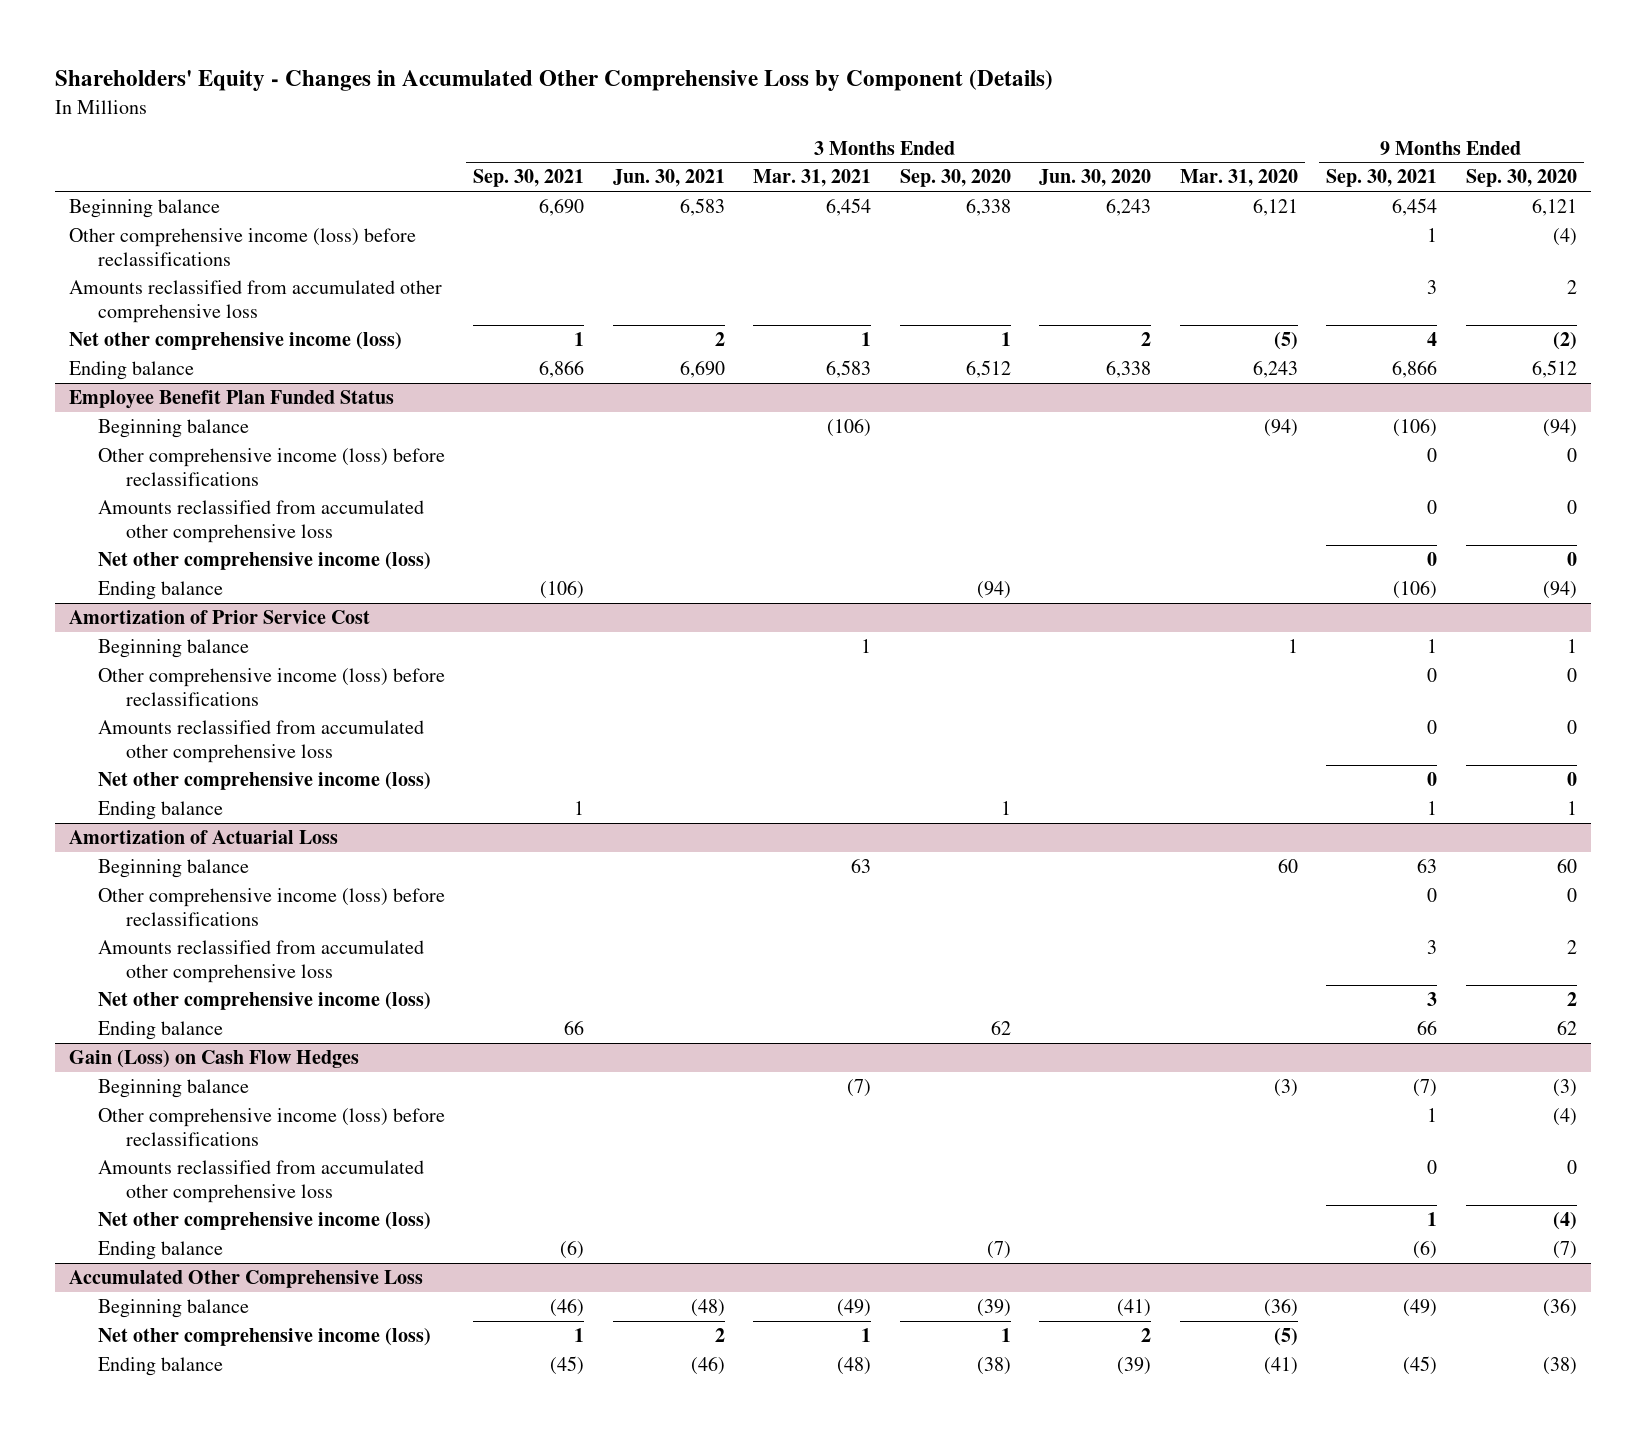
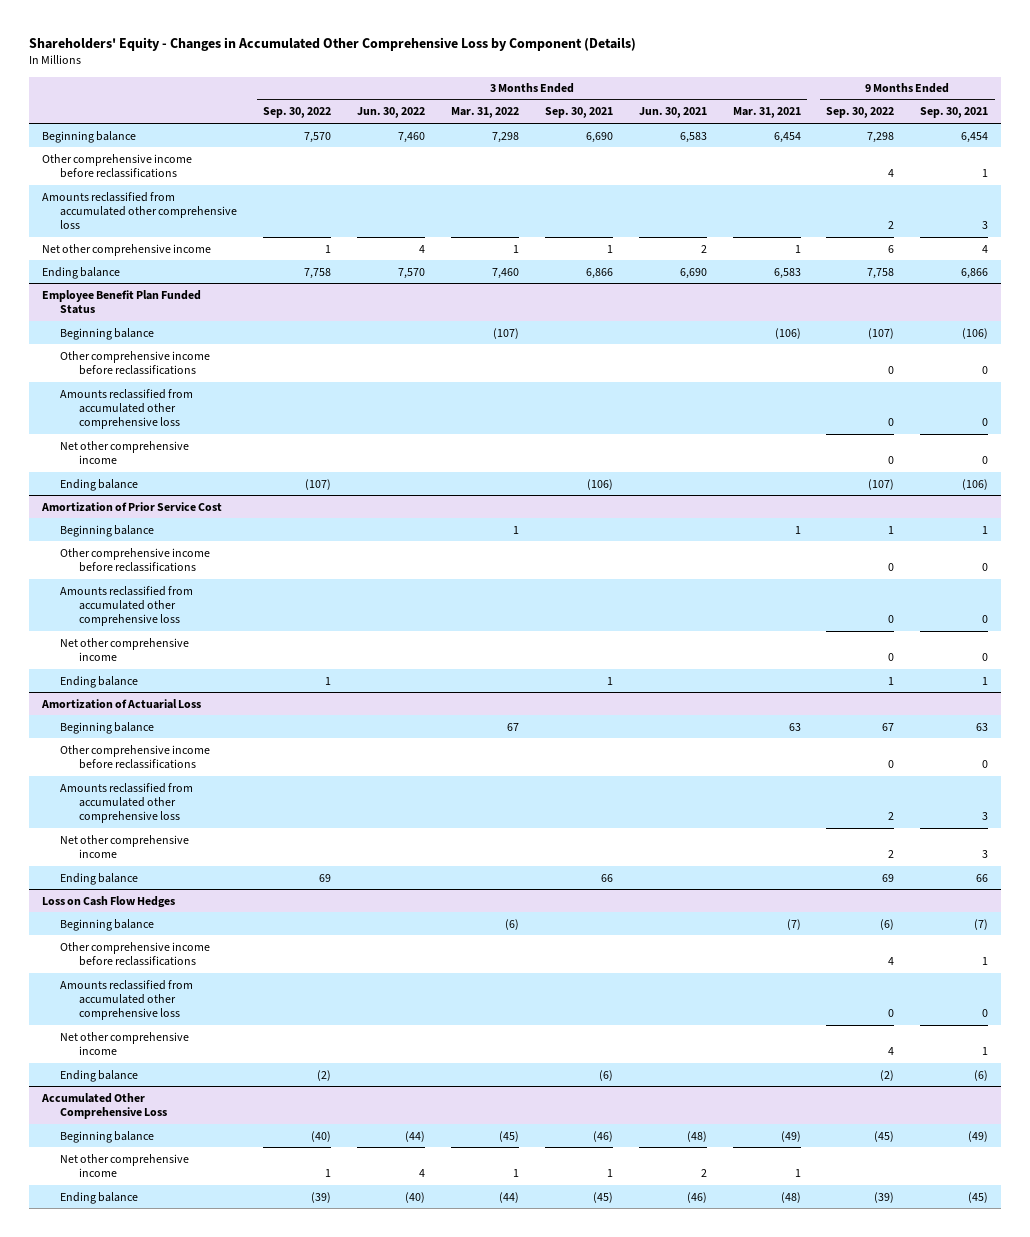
- | 3 Months Ended Sep. 30, 2021 | 3 Months Ended Jun. 30, 2021 | 3 Months Ended Mar. 31, 2021 | 3 Months Ended Sep. 30, 2020 | 3 Months Ended Jun. 30, 2020 | 3 Months Ended Mar. 31, 2020 | 9 Months Ended Sep. 30, 2021 | 9 Months Ended Sep. 30, 2020
+ | 3 Months Ended Sep. 30, 2022 | 3 Months Ended Jun. 30, 2022 | 3 Months Ended Mar. 31, 2022 | 3 Months Ended Sep. 30, 2021 | 3 Months Ended Jun. 30, 2021 | 3 Months Ended Mar. 31, 2021 | 9 Months Ended Sep. 30, 2022 | 9 Months Ended Sep. 30, 2021
- Other comprehensive income (loss) before reclassifications | | | | | | | 1 | (4)
+ Other comprehensive income before reclassifications | | | | | | | 4 | 1
- Net other comprehensive income (loss) | 1 | 2 | 1 | 1 | 2 | (5) | 4 | (2)
+ Net other comprehensive income | 1 | 4 | 1 | 1 | 2 | 1 | 6 | 4
@ Employee Benefit Plan Funded Status
- Other comprehensive income (loss) before reclassifications | | | | | | | 0 | 0
+ Other comprehensive income before reclassifications | | | | | | | 0 | 0
- Net other comprehensive income (loss) | | | | | | | 0 | 0
+ Net other comprehensive income | | | | | | | 0 | 0
@ Amortization of Prior Service Cost
- Other comprehensive income (loss) before reclassifications | | | | | | | 0 | 0
+ Other comprehensive income before reclassifications | | | | | | | 0 | 0
- Net other comprehensive income (loss) | | | | | | | 0 | 0
+ Net other comprehensive income | | | | | | | 0 | 0
@ Amortization of Actuarial Loss
- Other comprehensive income (loss) before reclassifications | | | | | | | 0 | 0
+ Other comprehensive income before reclassifications | | | | | | | 0 | 0
- Net other comprehensive income (loss) | | | | | | | 3 | 2
+ Net other comprehensive income | | | | | | | 2 | 3
- Gain (Loss) on Cash Flow Hedges
+ Loss on Cash Flow Hedges
- Other comprehensive income (loss) before reclassifications | | | | | | | 1 | (4)
+ Other comprehensive income before reclassifications | | | | | | | 4 | 1
- Net other comprehensive income (loss) | | | | | | | 1 | (4)
+ Net other comprehensive income | | | | | | | 4 | 1
@ Accumulated Other Comprehensive Loss
- Net other comprehensive income (loss) | 1 | 2 | 1 | 1 | 2 | (5) | |
+ Net other comprehensive income | 1 | 4 | 1 | 1 | 2 | 1 | |

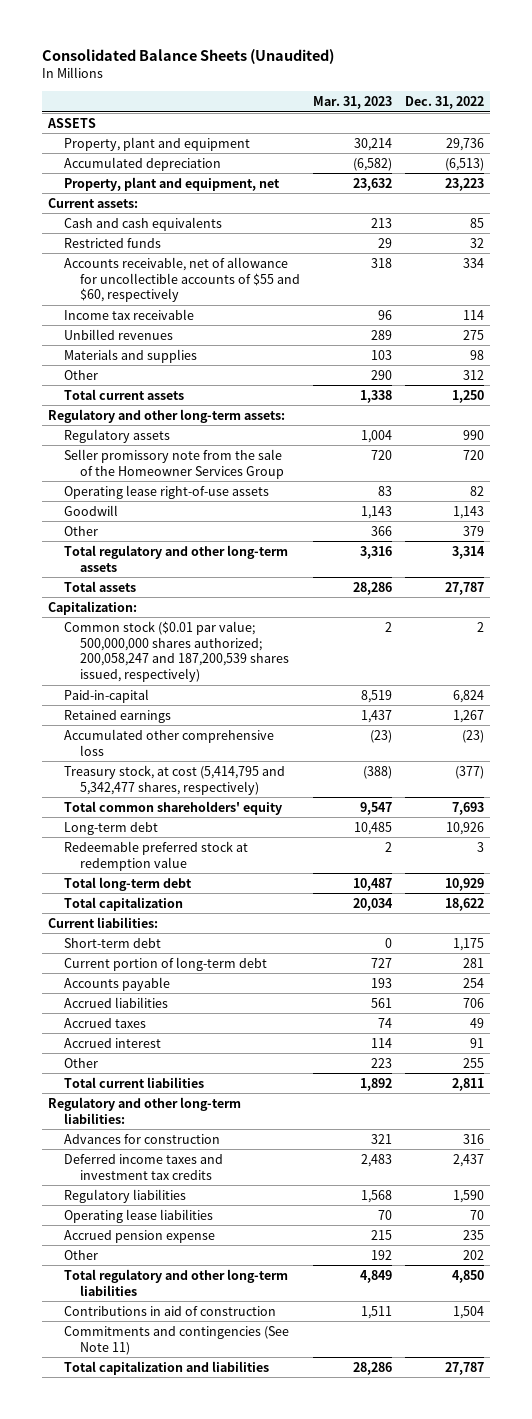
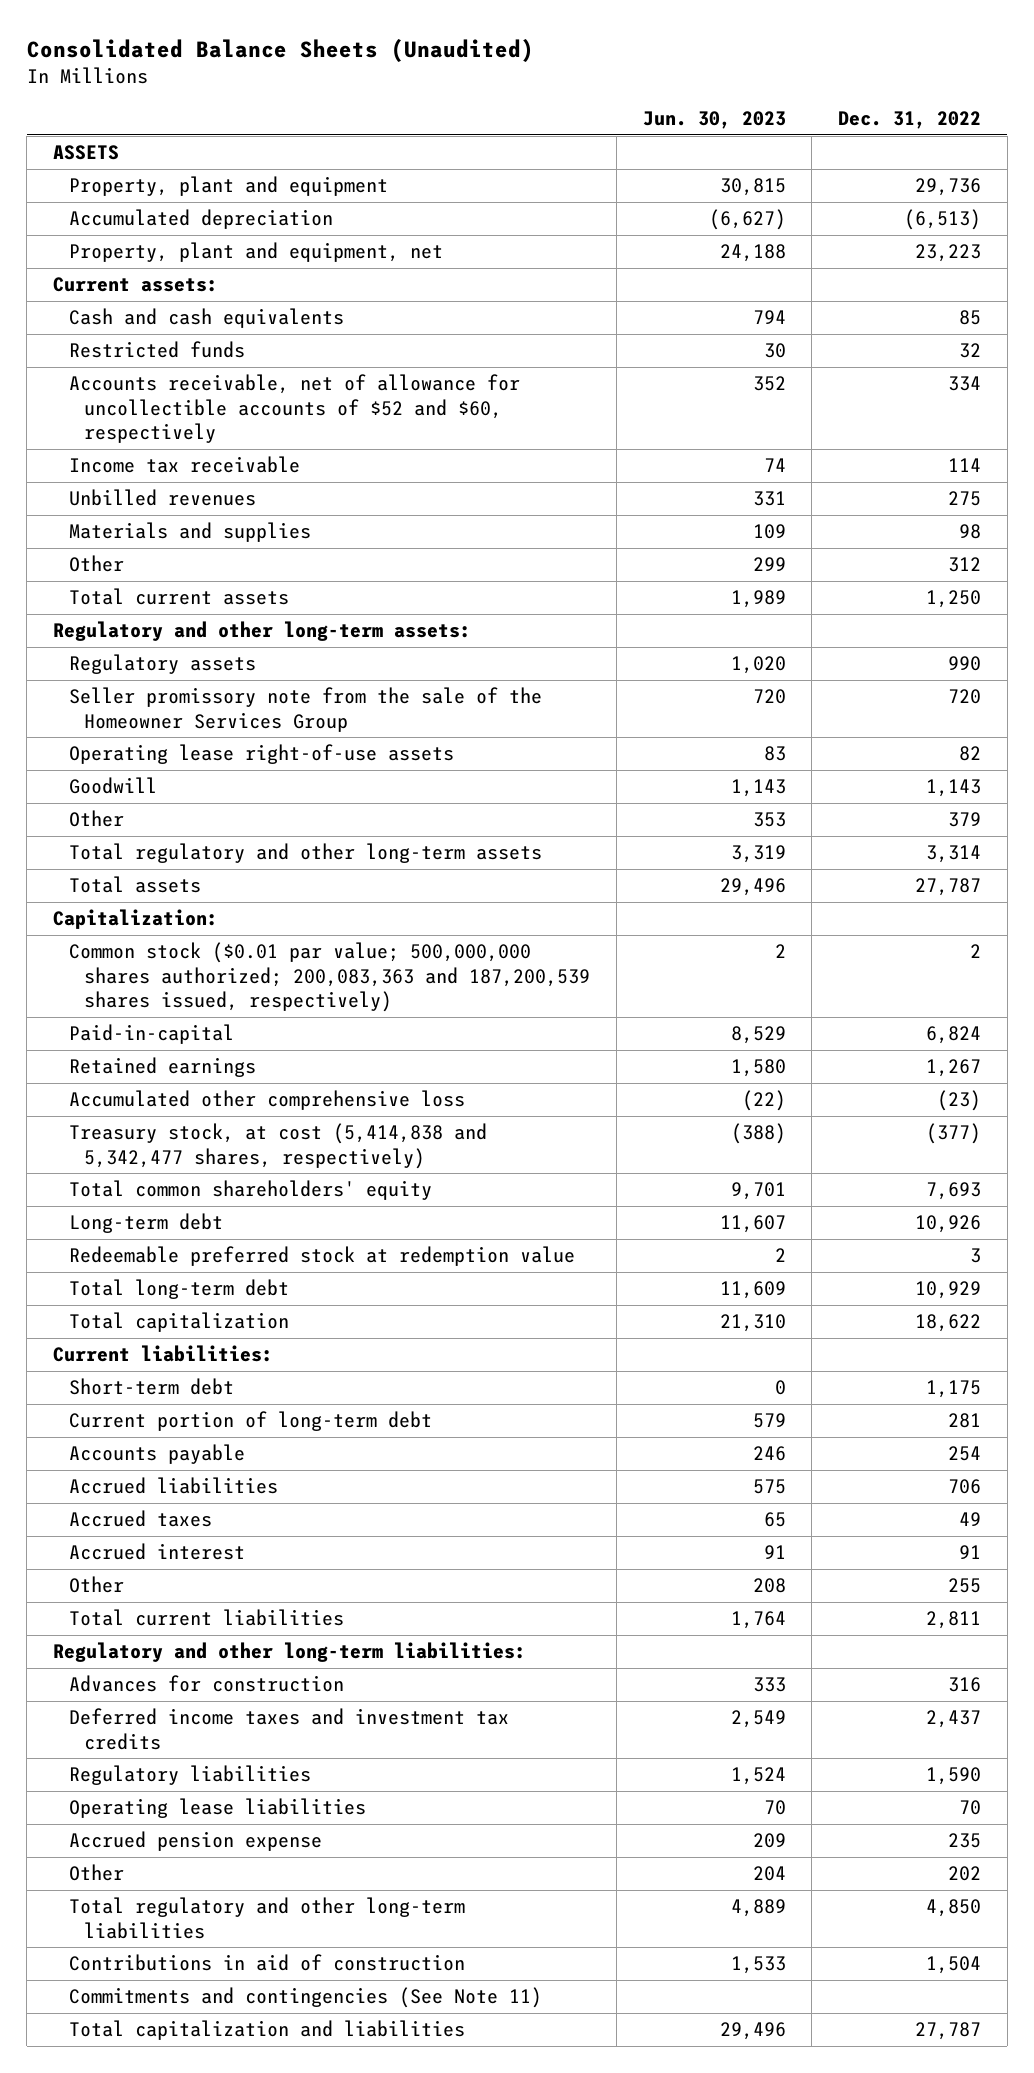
- | Mar. 31, 2023 | Dec. 31, 2022
+ | Jun. 30, 2023 | Dec. 31, 2022
- Accounts receivable, net of allowance for uncollectible accounts of $55 and $60, respectively | 318 | 334
+ Accounts receivable, net of allowance for uncollectible accounts of $52 and $60, respectively | 352 | 334
- Common stock ($0.01 par value; 500,000,000 shares authorized; 200,058,247 and 187,200,539 shares issued, respectively) | 2 | 2
+ Common stock ($0.01 par value; 500,000,000 shares authorized; 200,083,363 and 187,200,539 shares issued, respectively) | 2 | 2
- Treasury stock, at cost (5,414,795 and 5,342,477 shares, respectively) | (388) | (377)
+ Treasury stock, at cost (5,414,838 and 5,342,477 shares, respectively) | (388) | (377)

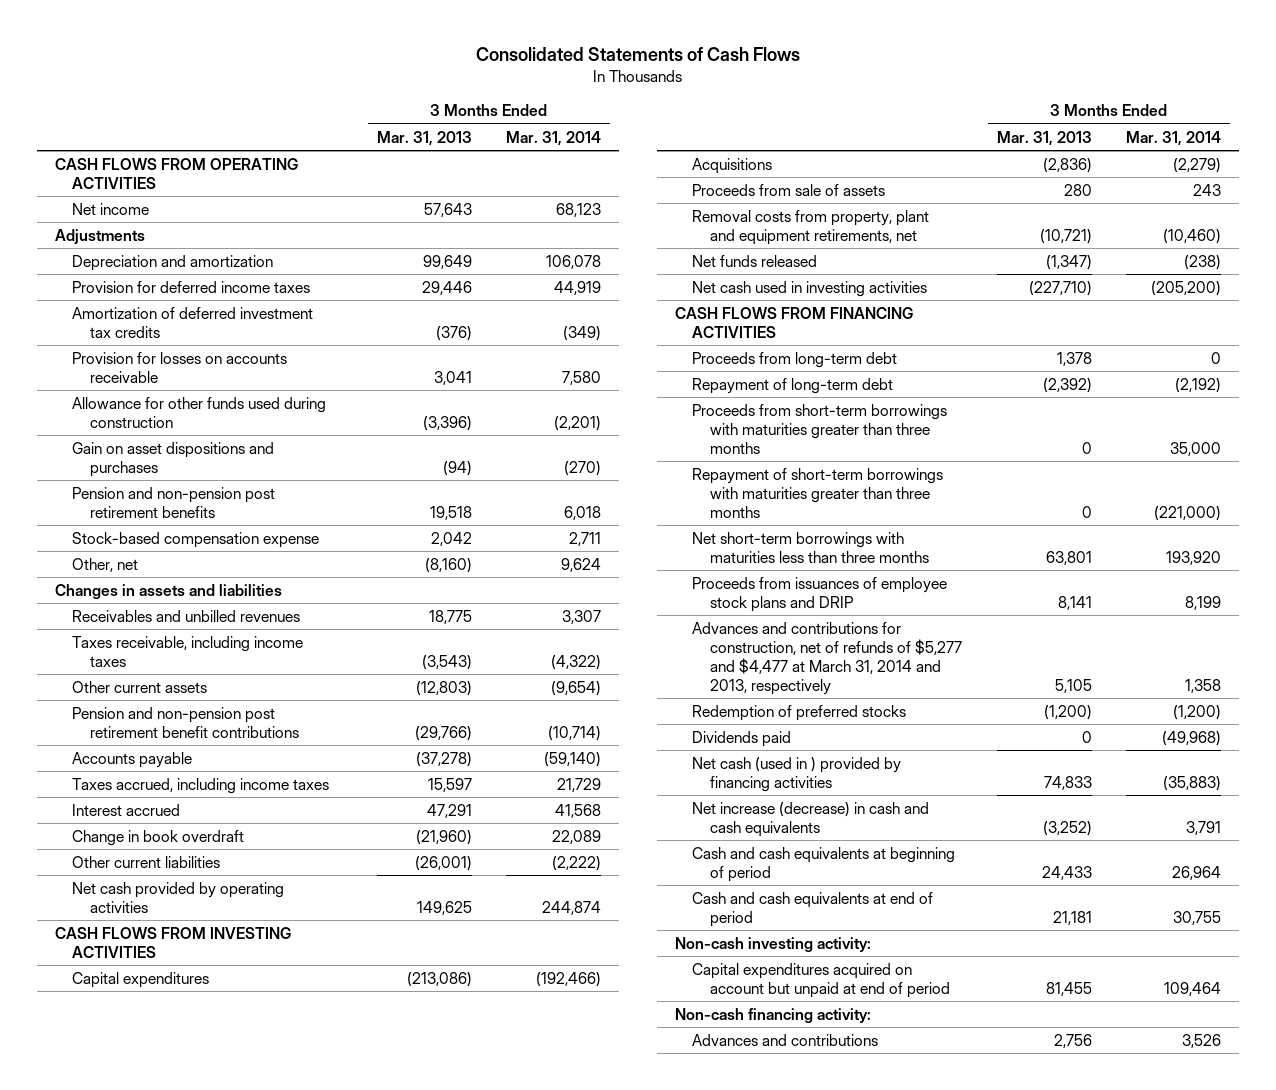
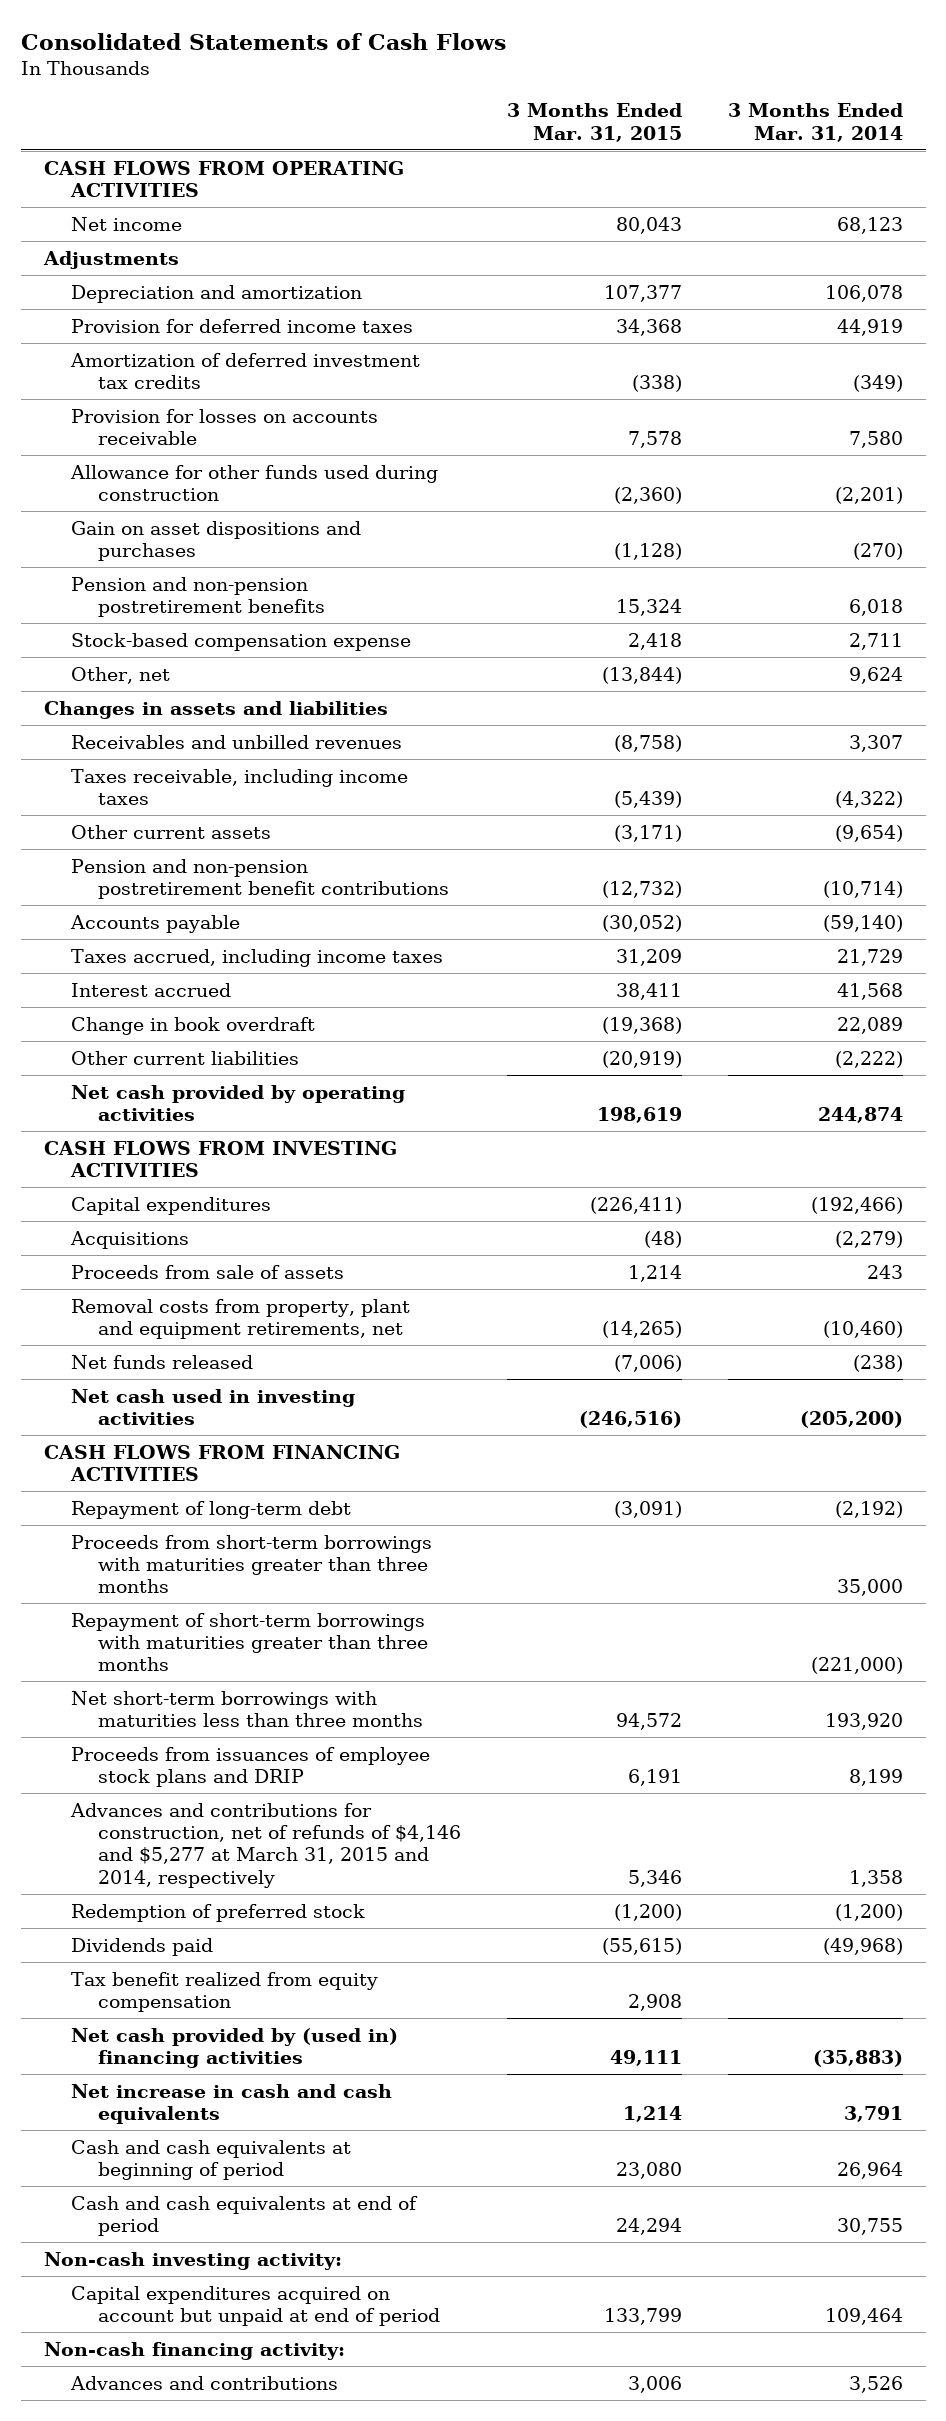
- | 3 Months Ended Mar. 31, 2013 | 3 Months Ended Mar. 31, 2014
+ | 3 Months Ended Mar. 31, 2015 | 3 Months Ended Mar. 31, 2014
- Pension and non-pension post retirement benefits | 19,518 | 6,018
+ Pension and non-pension postretirement benefits | 15,324 | 6,018
- Pension and non-pension post retirement benefit contributions | (29,766) | (10,714)
+ Pension and non-pension postretirement benefit contributions | (12,732) | (10,714)
- Proceeds from long-term debt | 1,378 | 0
- Advances and contributions for construction, net of refunds of $5,277 and $4,477 at March 31, 2014 and 2013, respectively | 5,105 | 1,358
- Redemption of preferred stocks | (1,200) | (1,200)
+ Advances and contributions for construction, net of refunds of $4,146 and $5,277 at March 31, 2015 and 2014, respectively | 5,346 | 1,358
+ Redemption of preferred stock | (1,200) | (1,200)
- Net cash (used in ) provided by financing activities | 74,833 | (35,883)
- Net increase (decrease) in cash and cash equivalents | (3,252) | 3,791
+ Tax benefit realized from equity compensation | 2,908 |
+ Net cash provided by (used in) financing activities | 49,111 | (35,883)
+ Net increase in cash and cash equivalents | 1,214 | 3,791

